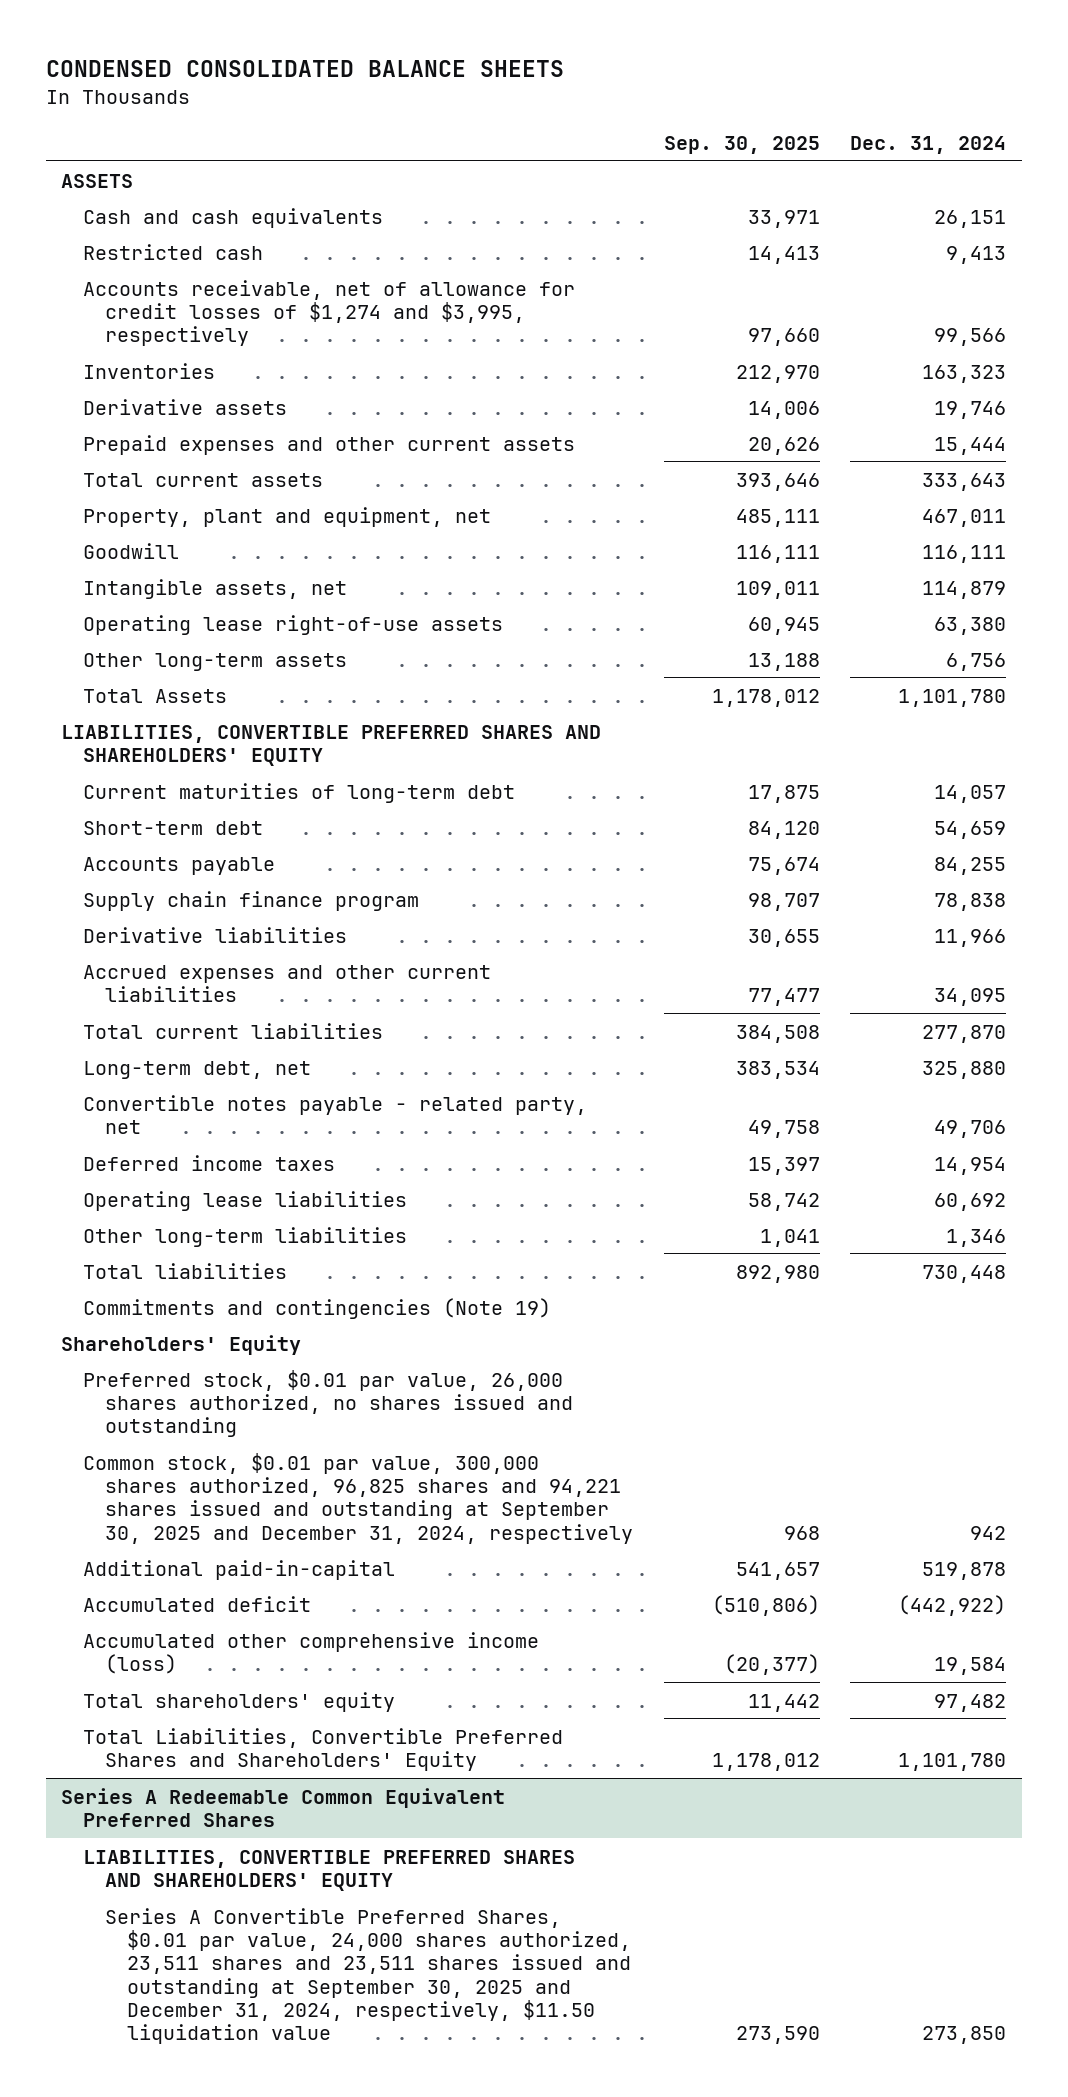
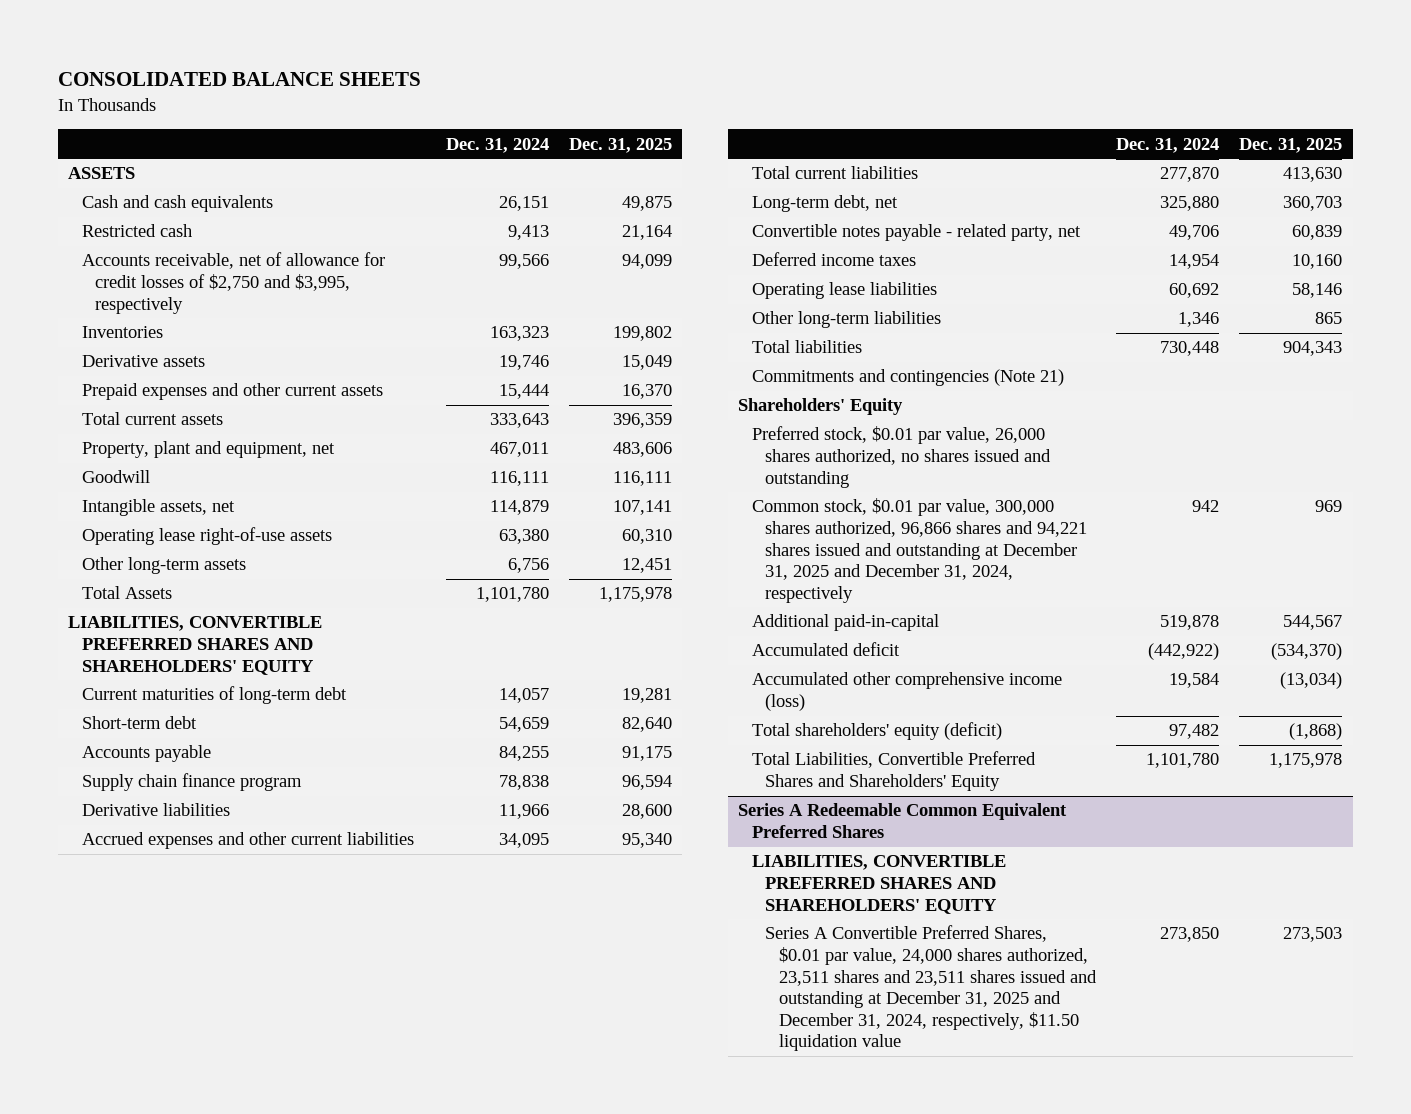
- CONDENSED CONSOLIDATED BALANCE SHEETS
+ CONSOLIDATED BALANCE SHEETS
- | Sep. 30, 2025 | Dec. 31, 2024
+ | Dec. 31, 2024 | Dec. 31, 2025
- Accounts receivable, net of allowance for credit losses of $1,274 and $3,995, respectively | 97,660 | 99,566
+ Accounts receivable, net of allowance for credit losses of $2,750 and $3,995, respectively | 99,566 | 94,099
- Commitments and contingencies (Note 19)
+ Commitments and contingencies (Note 21)
- Common stock, $0.01 par value, 300,000 shares authorized, 96,825 shares and 94,221 shares issued and outstanding at September 30, 2025 and December 31, 2024, respectively | 968 | 942
+ Common stock, $0.01 par value, 300,000 shares authorized, 96,866 shares and 94,221 shares issued and outstanding at December 31, 2025 and December 31, 2024, respectively | 942 | 969
- Total shareholders' equity | 11,442 | 97,482
+ Total shareholders' equity (deficit) | 97,482 | (1,868)
@ Series A Redeemable Common Equivalent Preferred Shares
- Series A Convertible Preferred Shares, $0.01 par value, 24,000 shares authorized, 23,511 shares and 23,511 shares issued and outstanding at September 30, 2025 and December 31, 2024, respectively, $11.50 liquidation value | 273,590 | 273,850
+ Series A Convertible Preferred Shares, $0.01 par value, 24,000 shares authorized, 23,511 shares and 23,511 shares issued and outstanding at December 31, 2025 and December 31, 2024, respectively, $11.50 liquidation value | 273,850 | 273,503

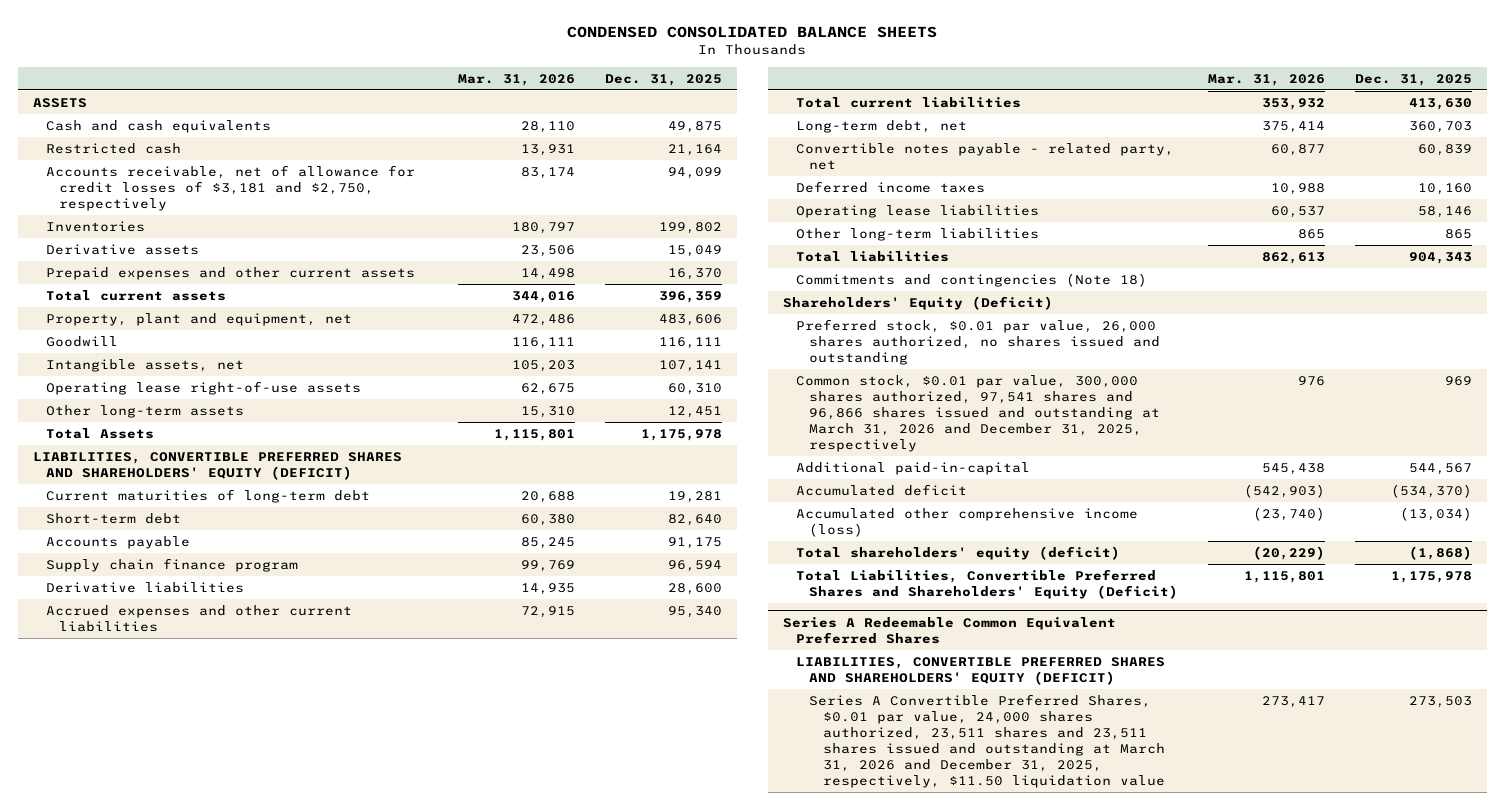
- CONSOLIDATED BALANCE SHEETS
+ CONDENSED CONSOLIDATED BALANCE SHEETS
- | Dec. 31, 2024 | Dec. 31, 2025
+ | Mar. 31, 2026 | Dec. 31, 2025
- Accounts receivable, net of allowance for credit losses of $2,750 and $3,995, respectively | 99,566 | 94,099
+ Accounts receivable, net of allowance for credit losses of $3,181 and $2,750, respectively | 83,174 | 94,099
- LIABILITIES, CONVERTIBLE PREFERRED SHARES AND SHAREHOLDERS' EQUITY
+ LIABILITIES, CONVERTIBLE PREFERRED SHARES AND SHAREHOLDERS' EQUITY (DEFICIT)
- Commitments and contingencies (Note 21)
- Shareholders' Equity
+ Commitments and contingencies (Note 18)
+ Shareholders' Equity (Deficit)
- Common stock, $0.01 par value, 300,000 shares authorized, 96,866 shares and 94,221 shares issued and outstanding at December 31, 2025 and December 31, 2024, respectively | 942 | 969
+ Common stock, $0.01 par value, 300,000 shares authorized, 97,541 shares and 96,866 shares issued and outstanding at March 31, 2026 and December 31, 2025, respectively | 976 | 969
- Total Liabilities, Convertible Preferred Shares and Shareholders' Equity | 1,101,780 | 1,175,978
+ Total Liabilities, Convertible Preferred Shares and Shareholders' Equity (Deficit) | 1,115,801 | 1,175,978
@ Series A Redeemable Common Equivalent Preferred Shares
- LIABILITIES, CONVERTIBLE PREFERRED SHARES AND SHAREHOLDERS' EQUITY
- Series A Convertible Preferred Shares, $0.01 par value, 24,000 shares authorized, 23,511 shares and 23,511 shares issued and outstanding at December 31, 2025 and December 31, 2024, respectively, $11.50 liquidation value | 273,850 | 273,503
+ LIABILITIES, CONVERTIBLE PREFERRED SHARES AND SHAREHOLDERS' EQUITY (DEFICIT)
+ Series A Convertible Preferred Shares, $0.01 par value, 24,000 shares authorized, 23,511 shares and 23,511 shares issued and outstanding at March 31, 2026 and December 31, 2025, respectively, $11.50 liquidation value | 273,417 | 273,503

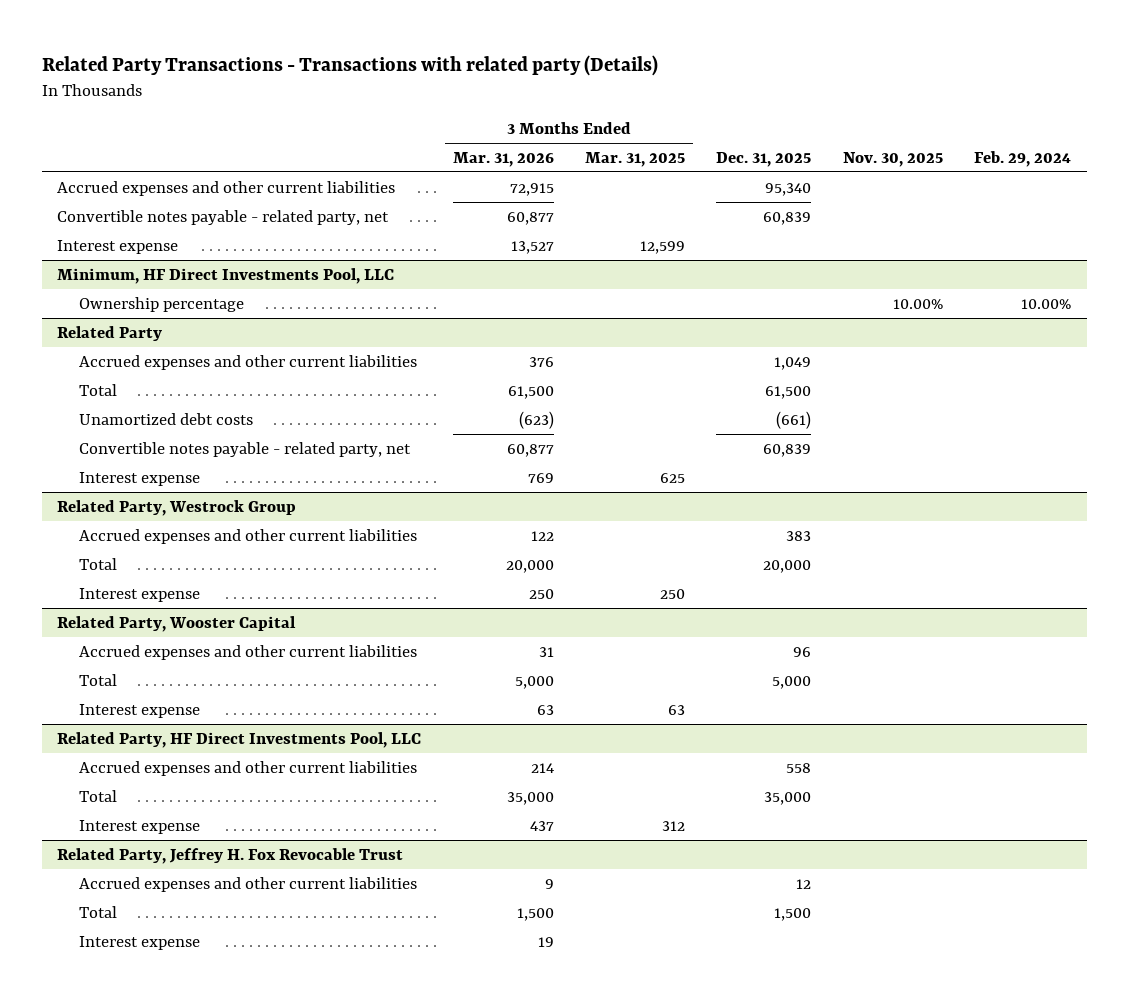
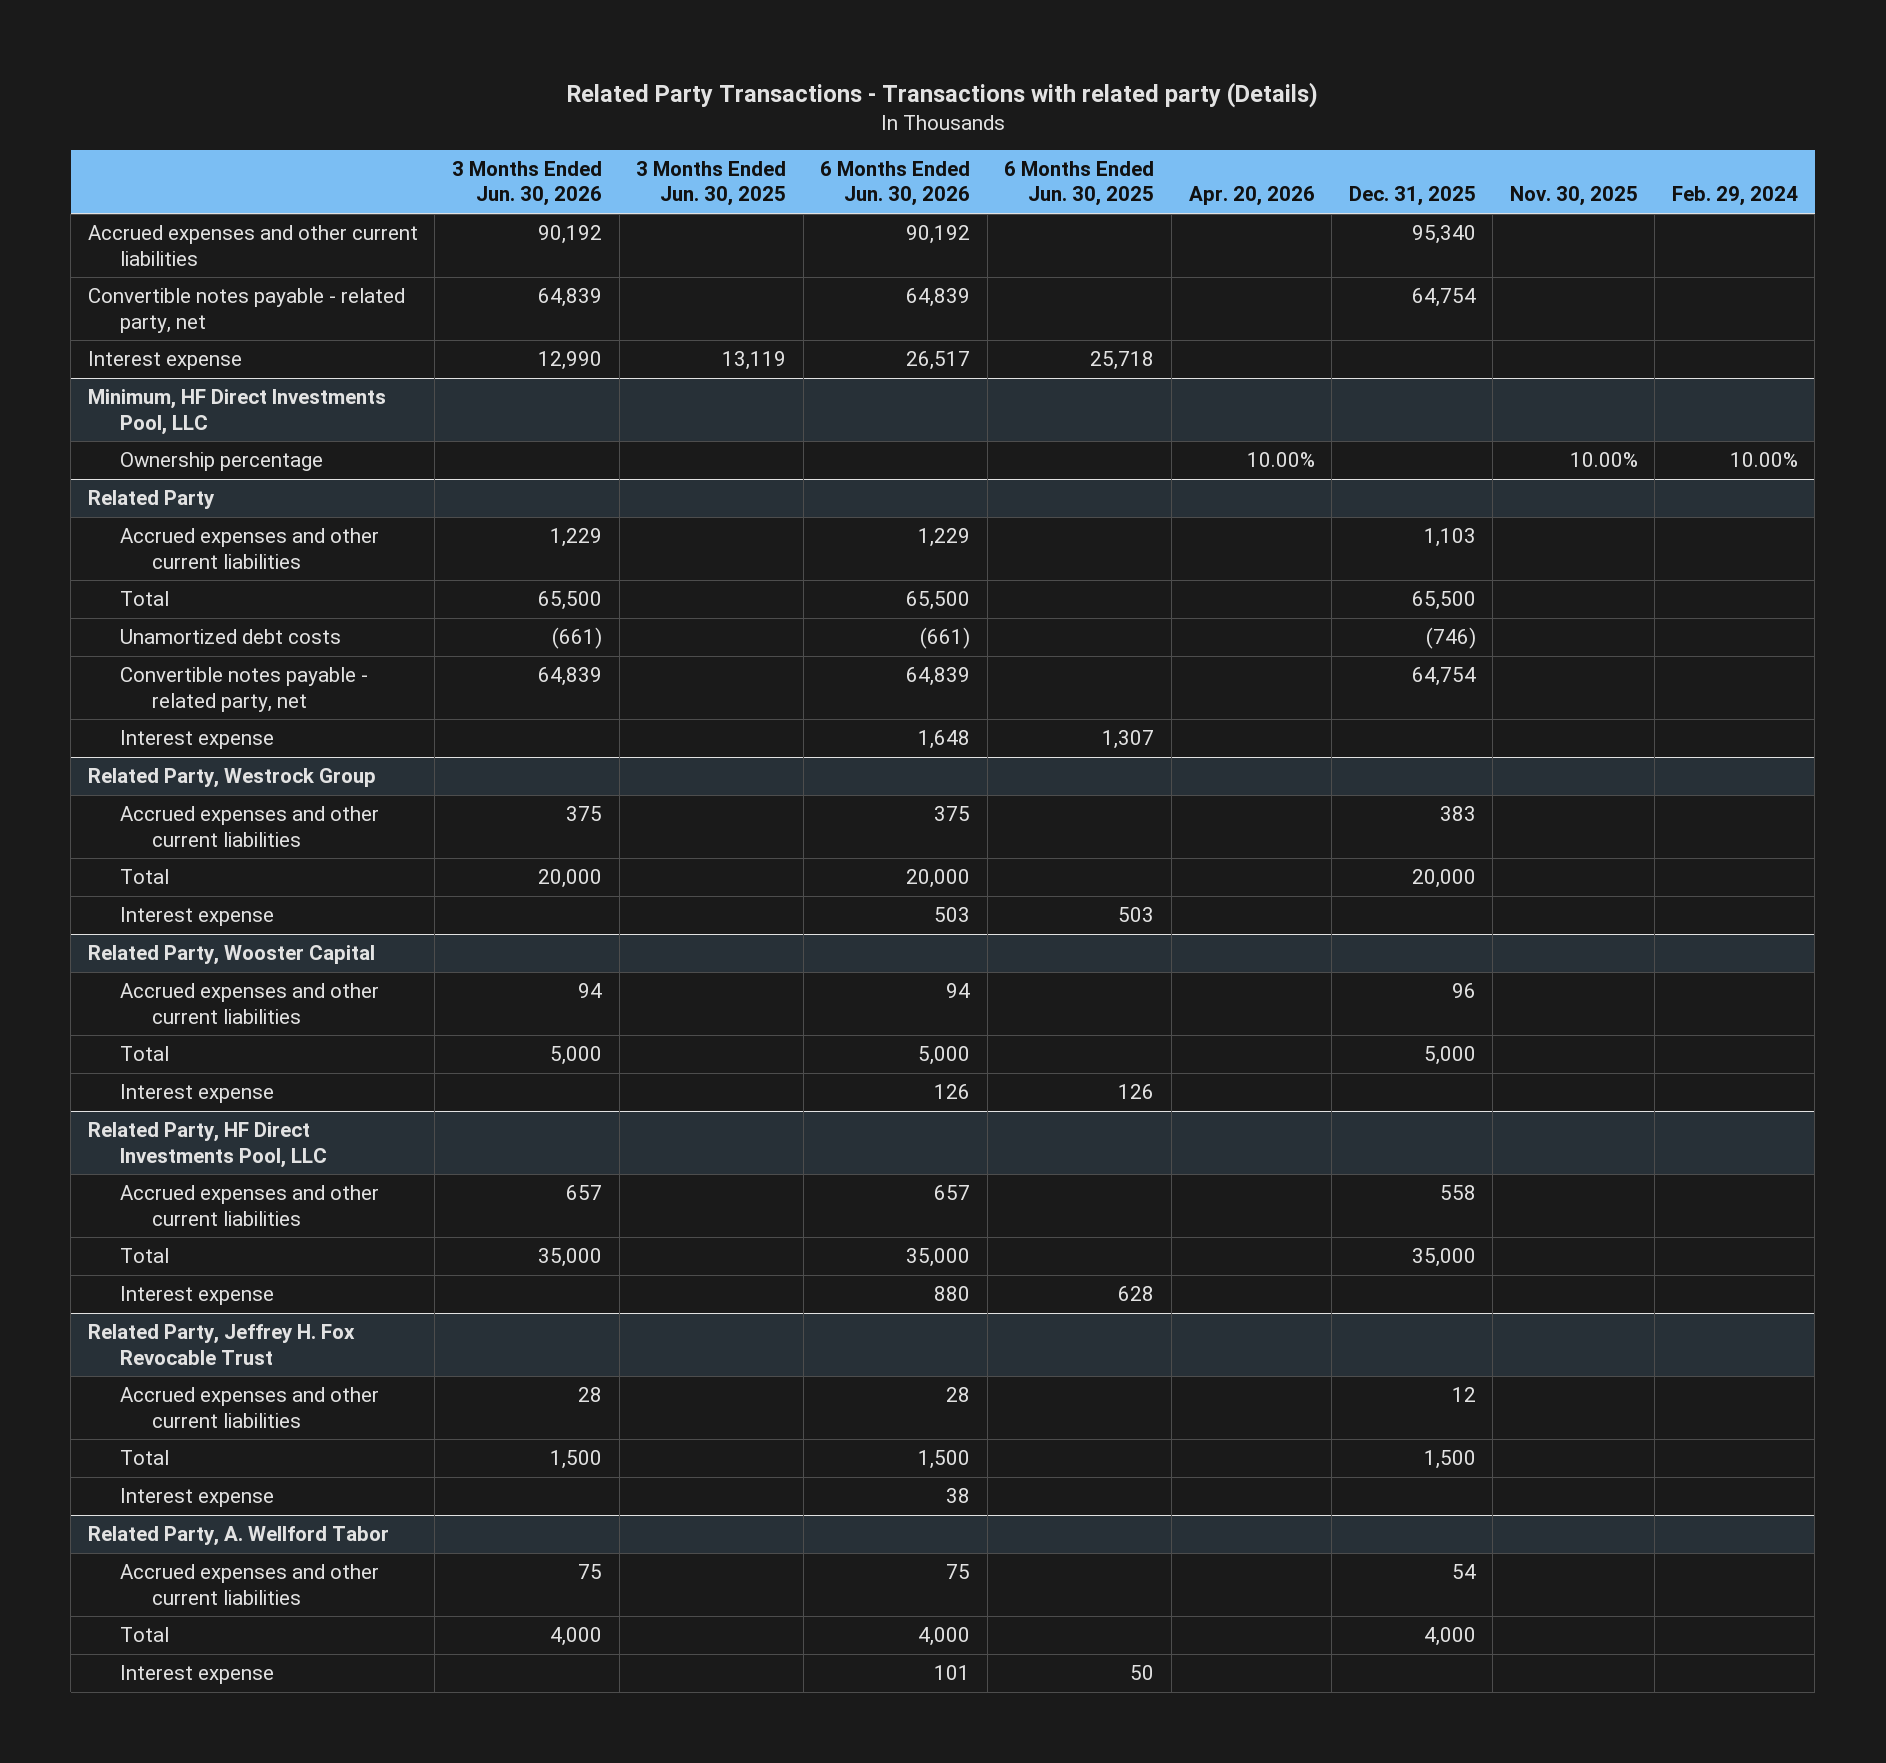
- | 3 Months Ended Mar. 31, 2026 | 3 Months Ended Mar. 31, 2025 | Dec. 31, 2025 | Nov. 30, 2025 | Feb. 29, 2024
+ | 3 Months Ended Jun. 30, 2026 | 3 Months Ended Jun. 30, 2025 | 6 Months Ended Jun. 30, 2026 | 6 Months Ended Jun. 30, 2025 | Apr. 20, 2026 | Dec. 31, 2025 | Nov. 30, 2025 | Feb. 29, 2024
- Convertible notes payable - related party, net | 60,877 | | 60,839 | |
+ Convertible notes payable - related party, net | 64,839 | | 64,839 | | | 64,754 | |
@ Related Party
- Accrued expenses and other current liabilities | 376 | | 1,049 | |
- Total | 61,500 | | 61,500 | |
- Unamortized debt costs | (623) | | (661) | |
- Convertible notes payable - related party, net | 60,877 | | 60,839 | |
+ Accrued expenses and other current liabilities | 1,229 | | 1,229 | | | 1,103 | |
+ Total | 65,500 | | 65,500 | | | 65,500 | |
+ Unamortized debt costs | (661) | | (661) | | | (746) | |
+ Convertible notes payable - related party, net | 64,839 | | 64,839 | | | 64,754 | |
+ Related Party, A. Wellford Tabor
+ Accrued expenses and other current liabilities | 75 | | 75 | | | 54 | |
+ Total | 4,000 | | 4,000 | | | 4,000 | |
+ Interest expense | | | 101 | 50 | | | |

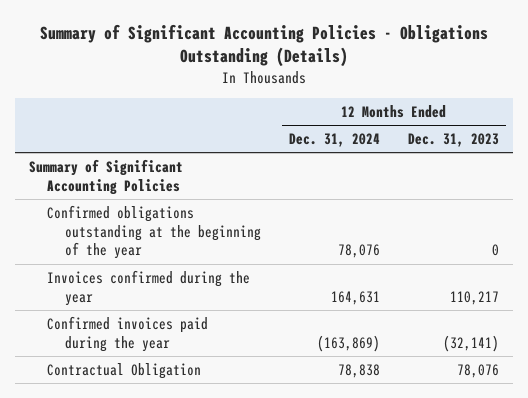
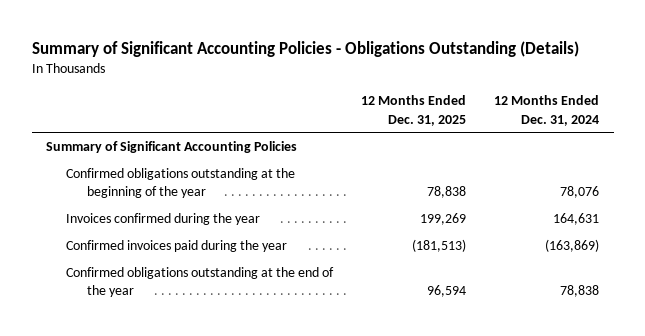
- | 12 Months Ended Dec. 31, 2024 | 12 Months Ended Dec. 31, 2023
+ | 12 Months Ended Dec. 31, 2025 | 12 Months Ended Dec. 31, 2024
- Contractual Obligation | 78,838 | 78,076
+ Confirmed obligations outstanding at the end of the year | 96,594 | 78,838

